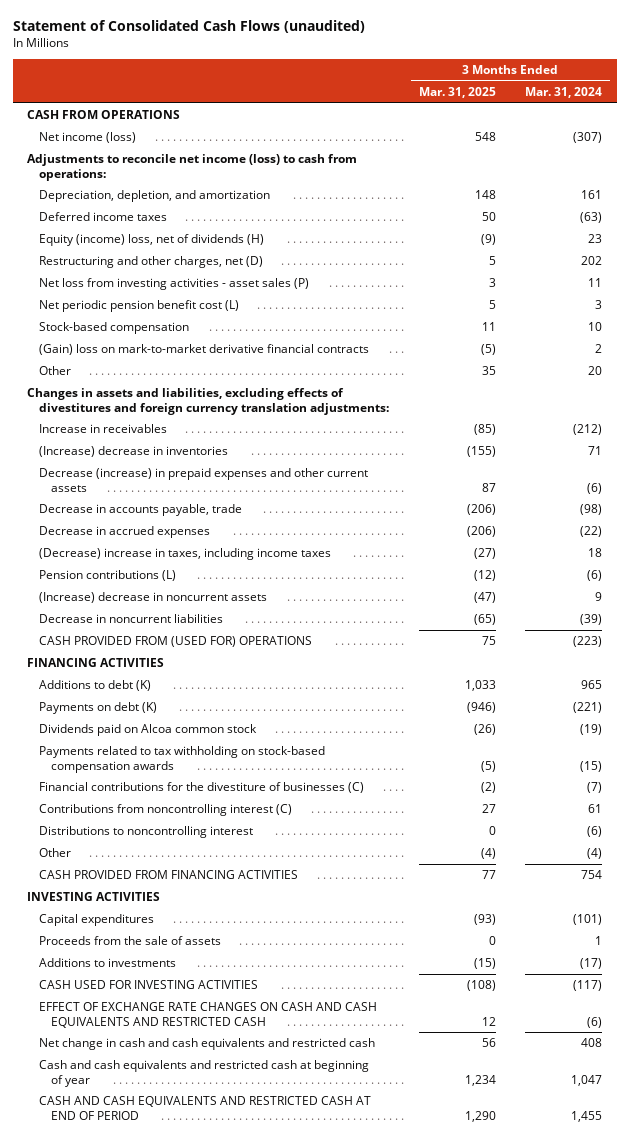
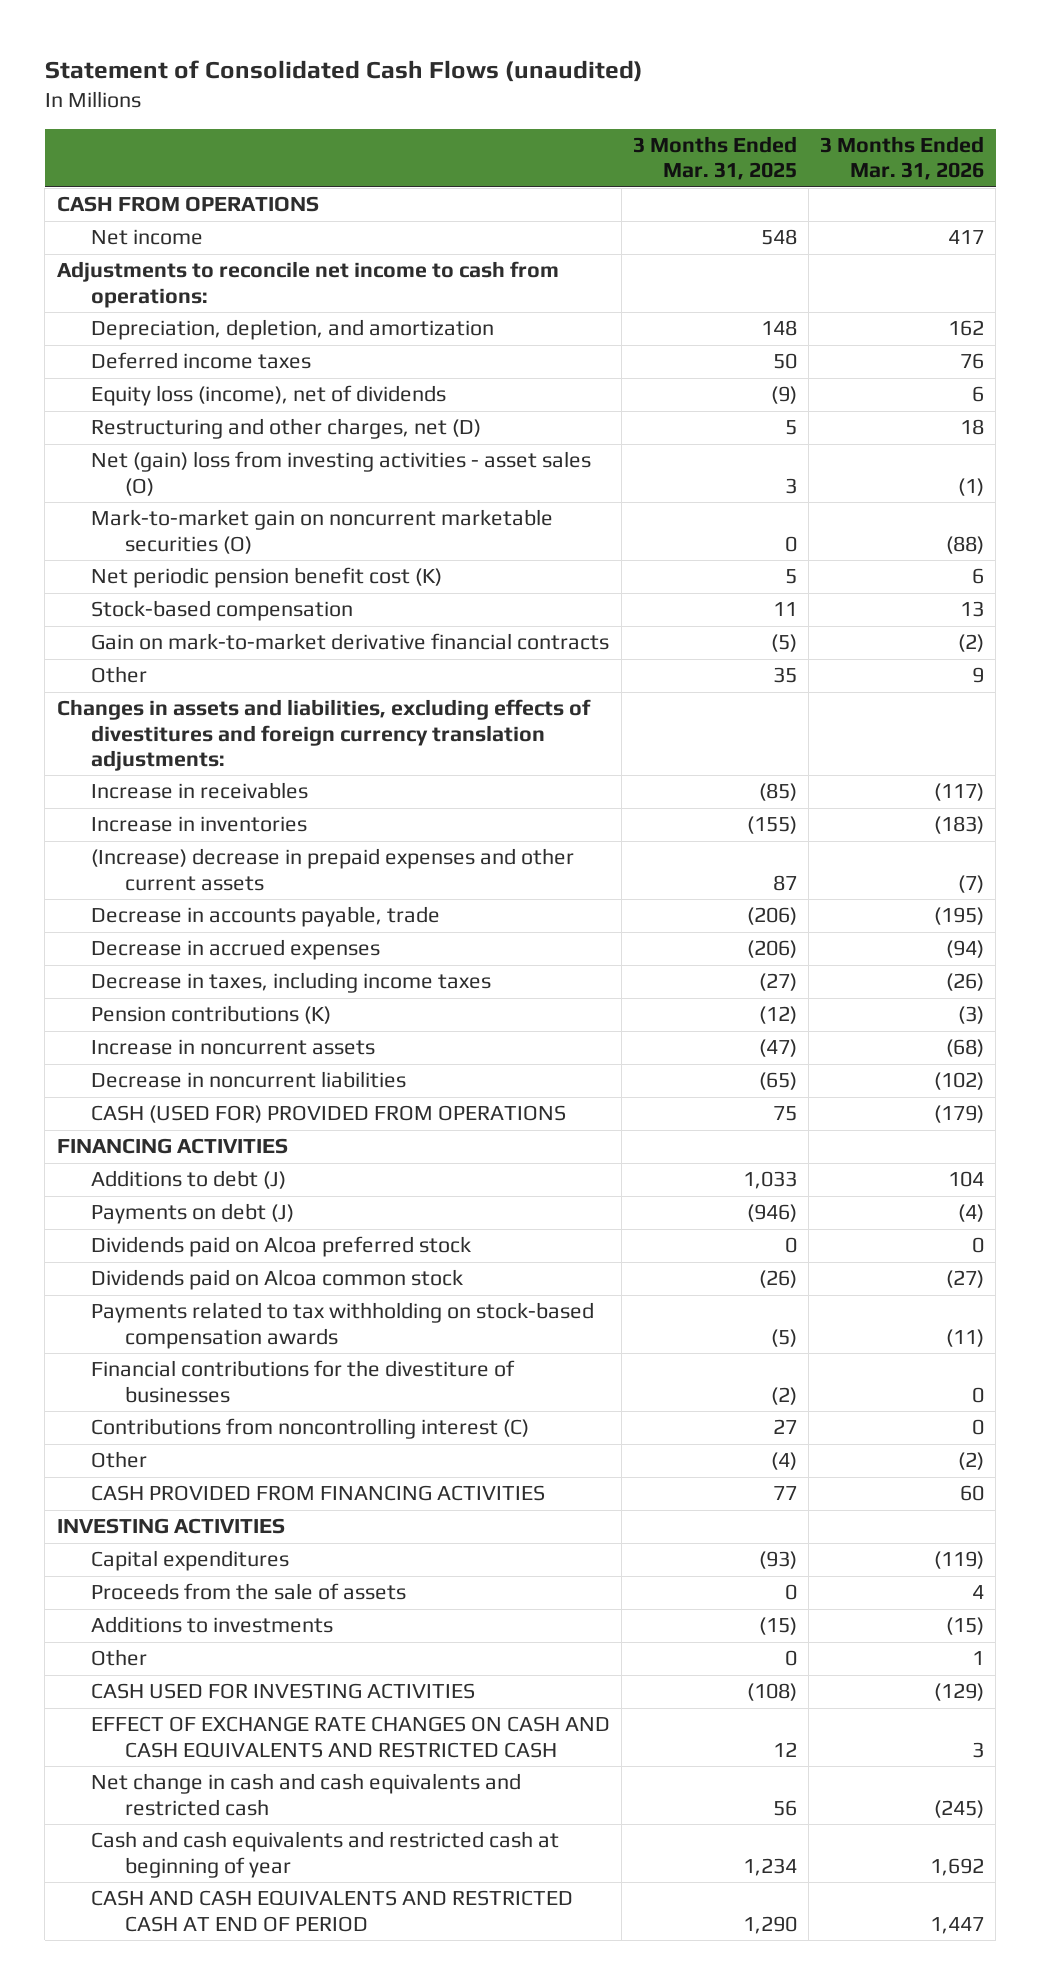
- | 3 Months Ended Mar. 31, 2025 | 3 Months Ended Mar. 31, 2024
+ | 3 Months Ended Mar. 31, 2025 | 3 Months Ended Mar. 31, 2026
- Net income (loss) | 548 | (307)
- Adjustments to reconcile net income (loss) to cash from operations:
+ Net income | 548 | 417
+ Adjustments to reconcile net income to cash from operations:
- Equity (income) loss, net of dividends (H) | (9) | 23
+ Equity loss (income), net of dividends | (9) | 6
- Net loss from investing activities - asset sales (P) | 3 | 11
- Net periodic pension benefit cost (L) | 5 | 3
+ Net (gain) loss from investing activities - asset sales (O) | 3 | (1)
+ Mark-to-market gain on noncurrent marketable securities (O) | 0 | (88)
+ Net periodic pension benefit cost (K) | 5 | 6
- (Gain) loss on mark-to-market derivative financial contracts | (5) | 2
+ Gain on mark-to-market derivative financial contracts | (5) | (2)
- (Increase) decrease in inventories | (155) | 71
- Decrease (increase) in prepaid expenses and other current assets | 87 | (6)
+ Increase in inventories | (155) | (183)
+ (Increase) decrease in prepaid expenses and other current assets | 87 | (7)
- (Decrease) increase in taxes, including income taxes | (27) | 18
- Pension contributions (L) | (12) | (6)
- (Increase) decrease in noncurrent assets | (47) | 9
+ Decrease in taxes, including income taxes | (27) | (26)
+ Pension contributions (K) | (12) | (3)
+ Increase in noncurrent assets | (47) | (68)
- CASH PROVIDED FROM (USED FOR) OPERATIONS | 75 | (223)
+ CASH (USED FOR) PROVIDED FROM OPERATIONS | 75 | (179)
- Additions to debt (K) | 1,033 | 965
- Payments on debt (K) | (946) | (221)
+ Additions to debt (J) | 1,033 | 104
+ Payments on debt (J) | (946) | (4)
+ Dividends paid on Alcoa preferred stock | 0 | 0
- Financial contributions for the divestiture of businesses (C) | (2) | (7)
+ Financial contributions for the divestiture of businesses | (2) | 0
- Distributions to noncontrolling interest | 0 | (6)
+ Other | 0 | 1

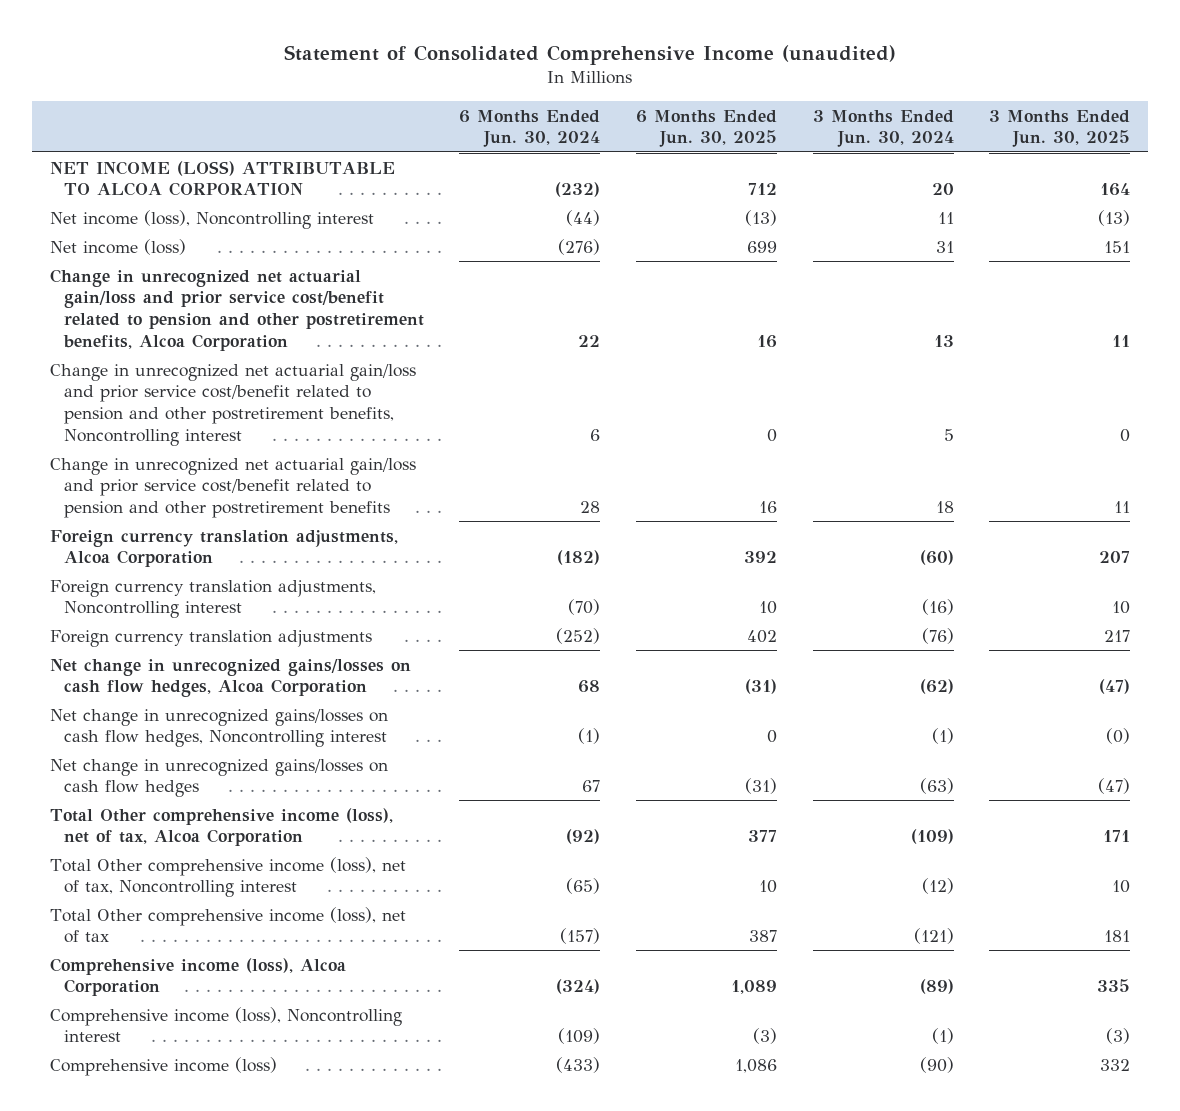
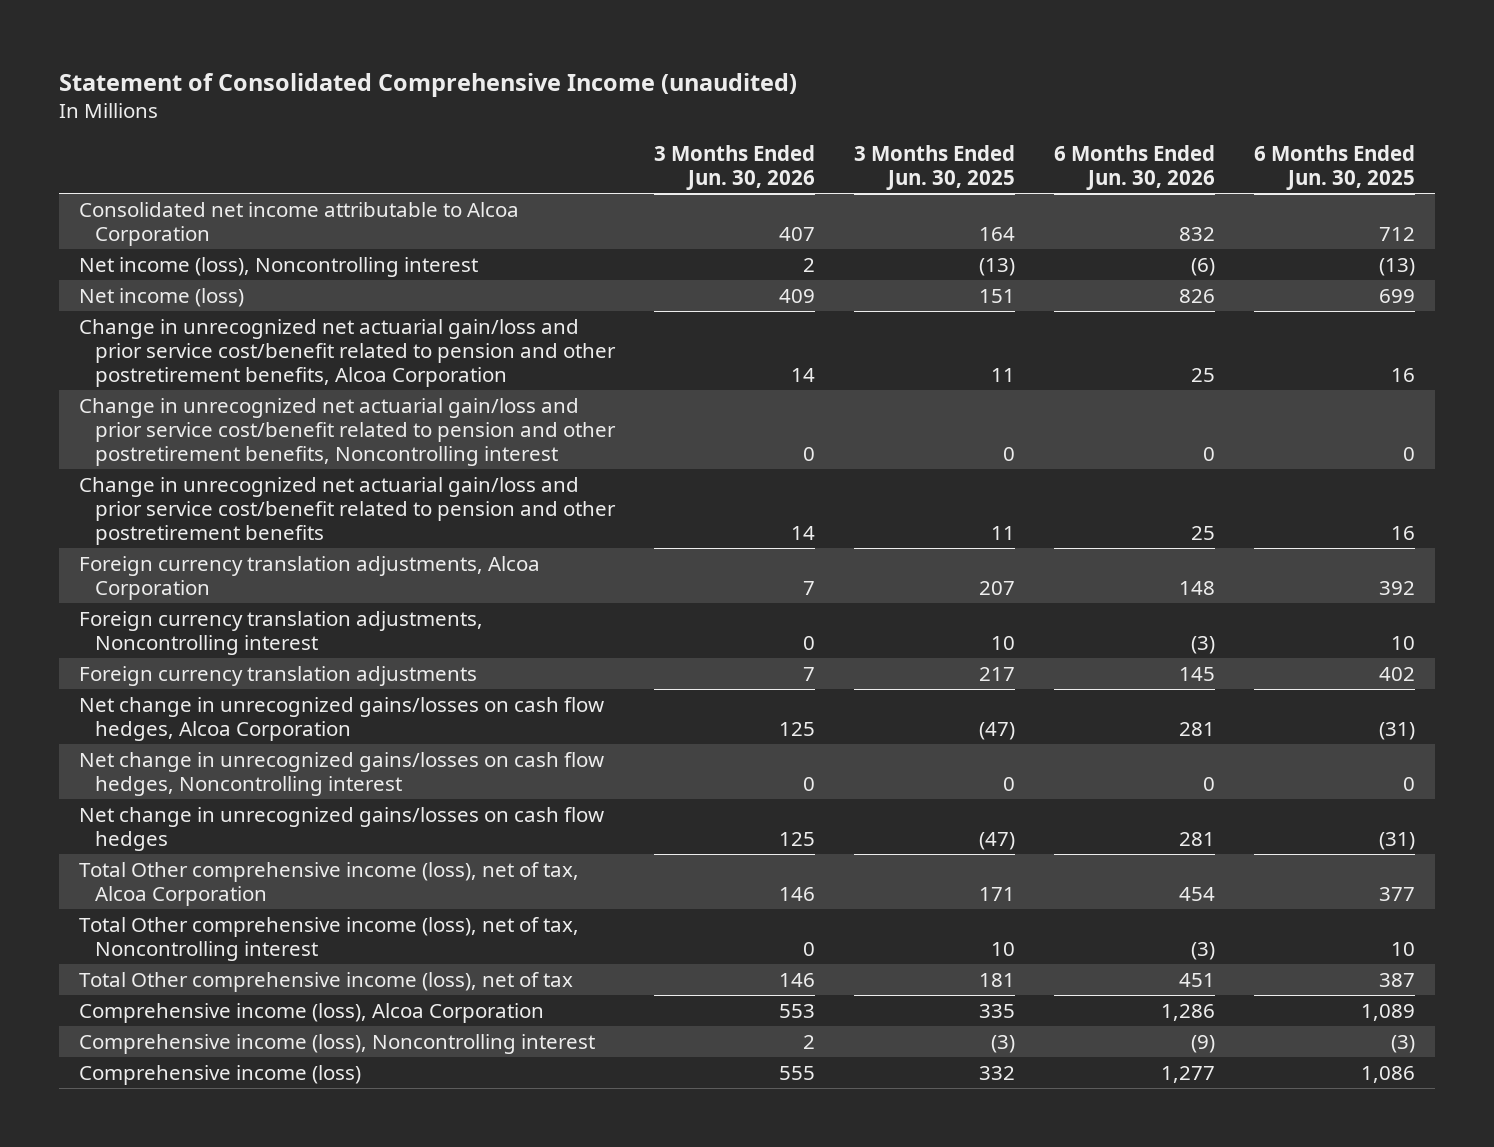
- | 6 Months Ended Jun. 30, 2024 | 6 Months Ended Jun. 30, 2025 | 3 Months Ended Jun. 30, 2024 | 3 Months Ended Jun. 30, 2025
+ | 3 Months Ended Jun. 30, 2026 | 3 Months Ended Jun. 30, 2025 | 6 Months Ended Jun. 30, 2026 | 6 Months Ended Jun. 30, 2025
- NET INCOME (LOSS) ATTRIBUTABLE TO ALCOA CORPORATION | (232) | 712 | 20 | 164
+ Consolidated net income attributable to Alcoa Corporation | 407 | 164 | 832 | 712
- Net change in unrecognized gains/losses on cash flow hedges, Noncontrolling interest | (1) | 0 | (1) | (0)
+ Net change in unrecognized gains/losses on cash flow hedges, Noncontrolling interest | 0 | 0 | 0 | 0

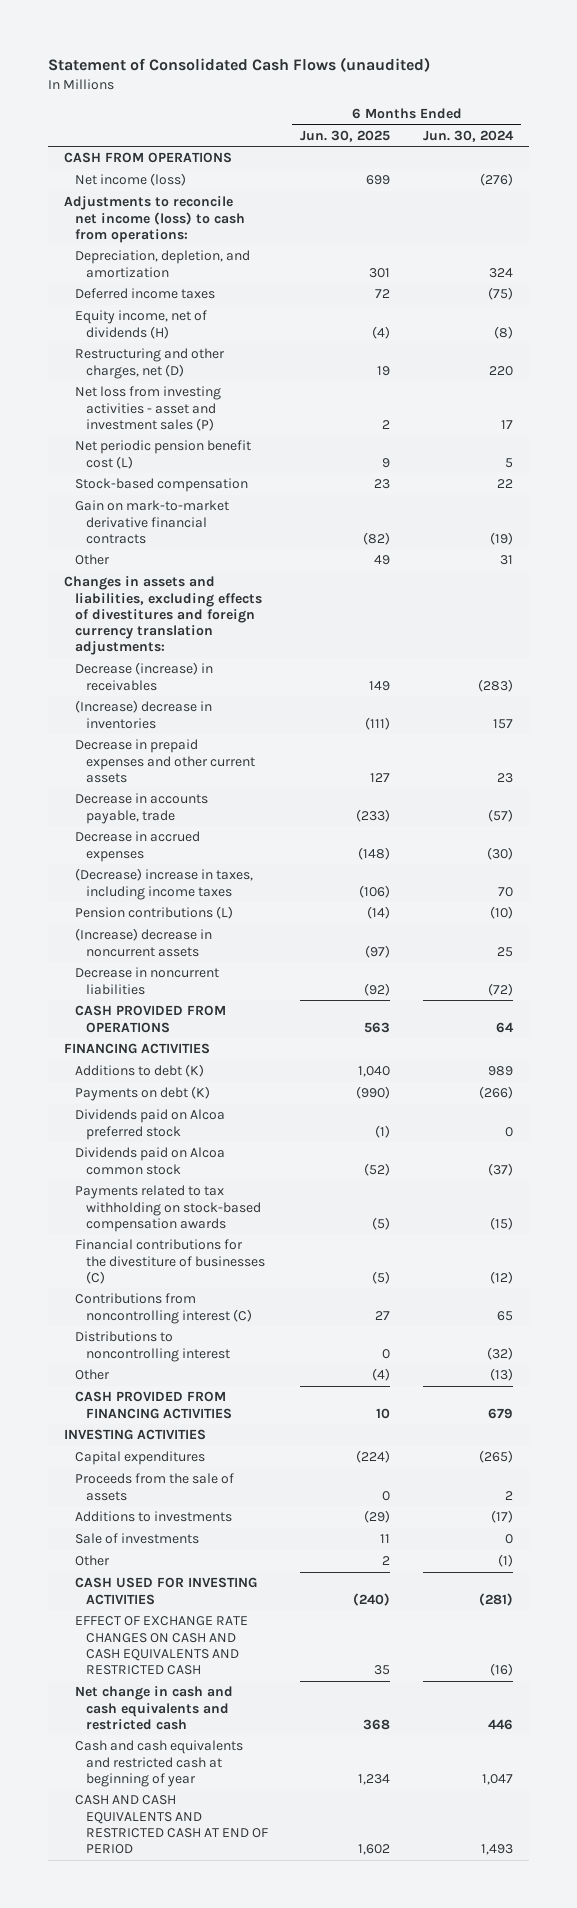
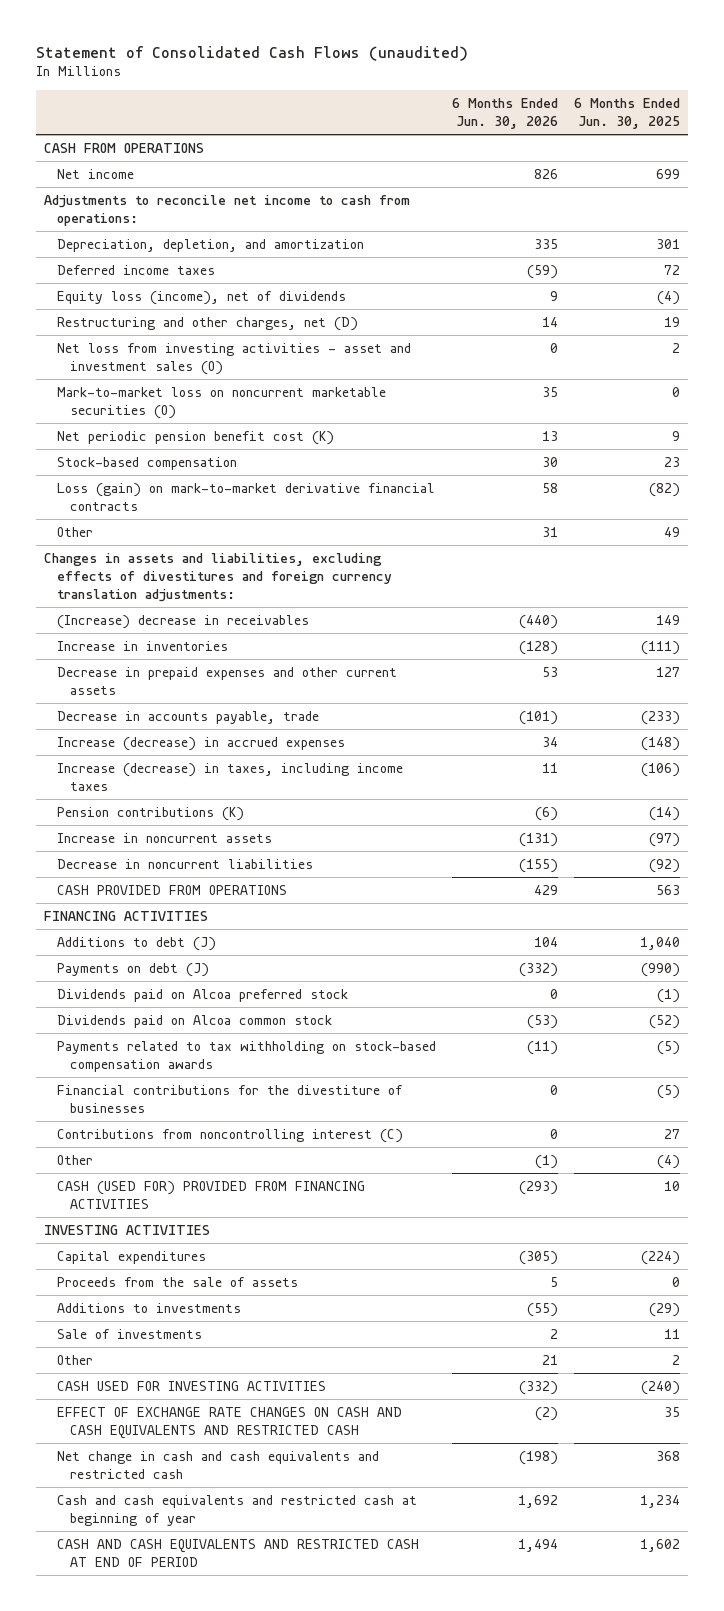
- | 6 Months Ended Jun. 30, 2025 | 6 Months Ended Jun. 30, 2024
+ | 6 Months Ended Jun. 30, 2026 | 6 Months Ended Jun. 30, 2025
- Net income (loss) | 699 | (276)
- Adjustments to reconcile net income (loss) to cash from operations:
+ Net income | 826 | 699
+ Adjustments to reconcile net income to cash from operations:
- Equity income, net of dividends (H) | (4) | (8)
+ Equity loss (income), net of dividends | 9 | (4)
- Net loss from investing activities - asset and investment sales (P) | 2 | 17
- Net periodic pension benefit cost (L) | 9 | 5
+ Net loss from investing activities - asset and investment sales (O) | 0 | 2
+ Mark-to-market loss on noncurrent marketable securities (O) | 35 | 0
+ Net periodic pension benefit cost (K) | 13 | 9
- Gain on mark-to-market derivative financial contracts | (82) | (19)
+ Loss (gain) on mark-to-market derivative financial contracts | 58 | (82)
- Decrease (increase) in receivables | 149 | (283)
- (Increase) decrease in inventories | (111) | 157
+ (Increase) decrease in receivables | (440) | 149
+ Increase in inventories | (128) | (111)
- Decrease in accrued expenses | (148) | (30)
- (Decrease) increase in taxes, including income taxes | (106) | 70
- Pension contributions (L) | (14) | (10)
- (Increase) decrease in noncurrent assets | (97) | 25
+ Increase (decrease) in accrued expenses | 34 | (148)
+ Increase (decrease) in taxes, including income taxes | 11 | (106)
+ Pension contributions (K) | (6) | (14)
+ Increase in noncurrent assets | (131) | (97)
- Additions to debt (K) | 1,040 | 989
- Payments on debt (K) | (990) | (266)
+ Additions to debt (J) | 104 | 1,040
+ Payments on debt (J) | (332) | (990)
- Financial contributions for the divestiture of businesses (C) | (5) | (12)
+ Financial contributions for the divestiture of businesses | 0 | (5)
- Distributions to noncontrolling interest | 0 | (32)
- CASH PROVIDED FROM FINANCING ACTIVITIES | 10 | 679
+ CASH (USED FOR) PROVIDED FROM FINANCING ACTIVITIES | (293) | 10

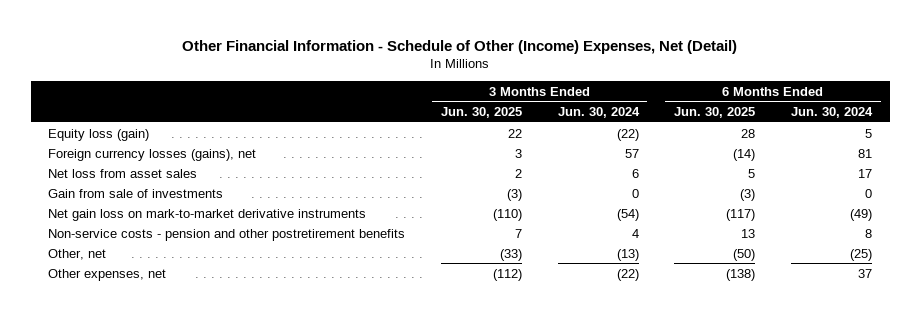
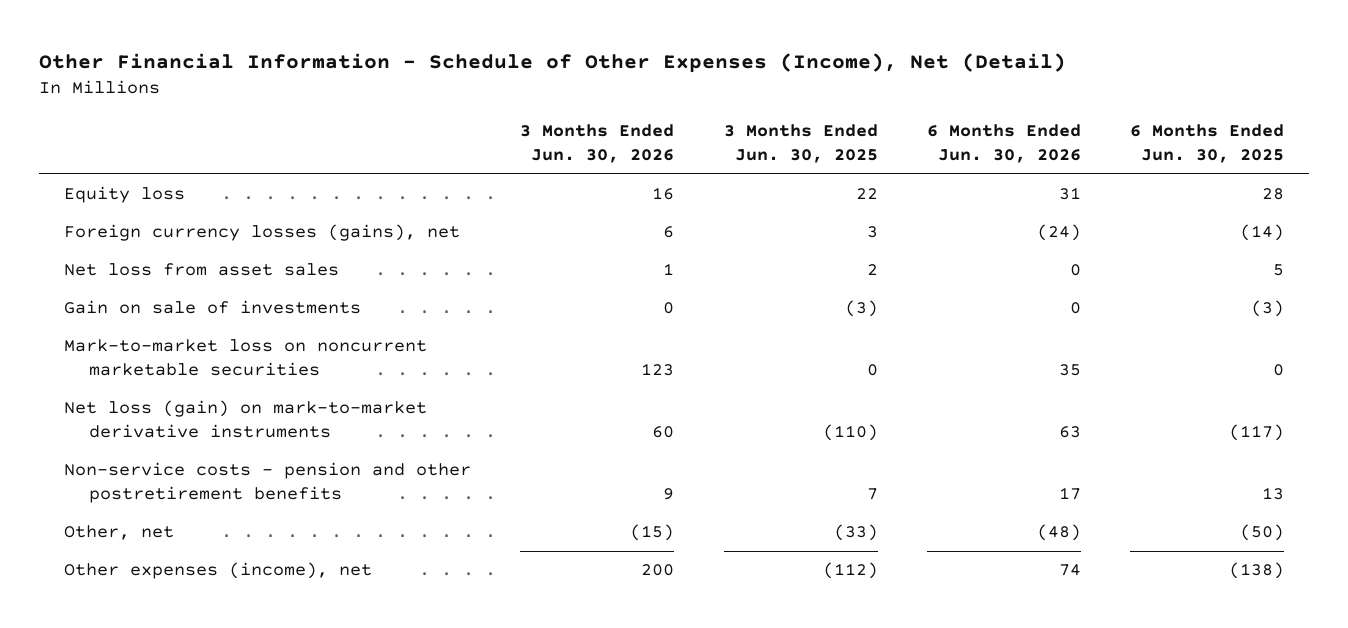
- Other Financial Information - Schedule of Other (Income) Expenses, Net (Detail)
+ Other Financial Information - Schedule of Other Expenses (Income), Net (Detail)
- | 3 Months Ended Jun. 30, 2025 | 3 Months Ended Jun. 30, 2024 | 6 Months Ended Jun. 30, 2025 | 6 Months Ended Jun. 30, 2024
+ | 3 Months Ended Jun. 30, 2026 | 3 Months Ended Jun. 30, 2025 | 6 Months Ended Jun. 30, 2026 | 6 Months Ended Jun. 30, 2025
- Equity loss (gain) | 22 | (22) | 28 | 5
+ Equity loss | 16 | 22 | 31 | 28
- Gain from sale of investments | (3) | 0 | (3) | 0
- Net gain loss on mark-to-market derivative instruments | (110) | (54) | (117) | (49)
+ Gain on sale of investments | 0 | (3) | 0 | (3)
+ Mark-to-market loss on noncurrent marketable securities | 123 | 0 | 35 | 0
+ Net loss (gain) on mark-to-market derivative instruments | 60 | (110) | 63 | (117)
- Other expenses, net | (112) | (22) | (138) | 37
+ Other expenses (income), net | 200 | (112) | 74 | (138)

